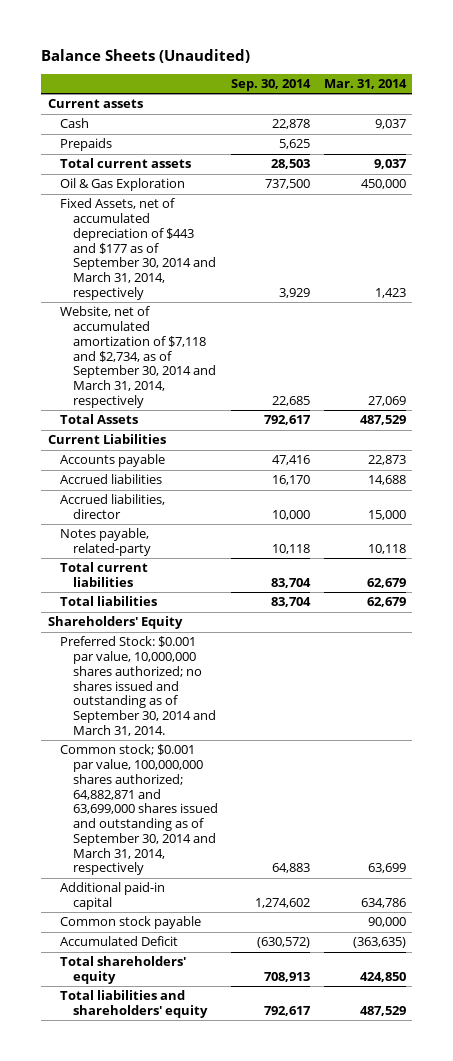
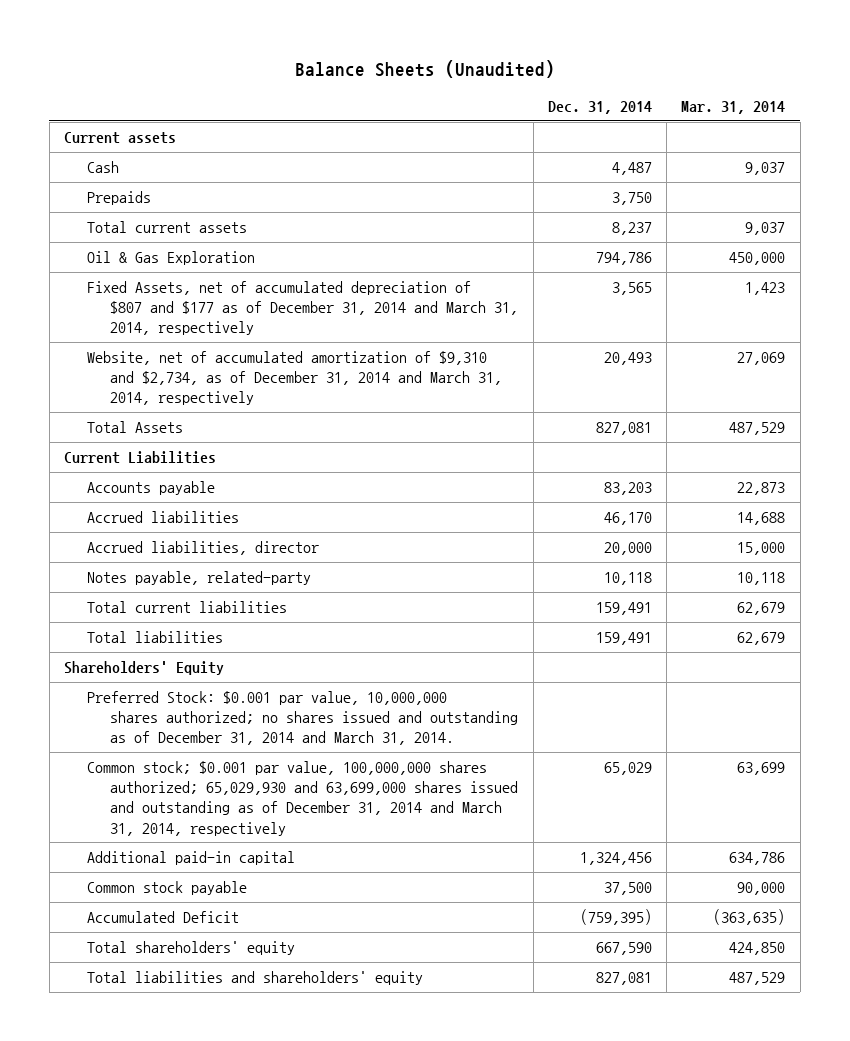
- | Sep. 30, 2014 | Mar. 31, 2014
+ | Dec. 31, 2014 | Mar. 31, 2014
- Fixed Assets, net of accumulated depreciation of $443 and $177 as of September 30, 2014 and March 31, 2014, respectively | 3,929 | 1,423
- Website, net of accumulated amortization of $7,118 and $2,734, as of September 30, 2014 and March 31, 2014, respectively | 22,685 | 27,069
+ Fixed Assets, net of accumulated depreciation of $807 and $177 as of December 31, 2014 and March 31, 2014, respectively | 3,565 | 1,423
+ Website, net of accumulated amortization of $9,310 and $2,734, as of December 31, 2014 and March 31, 2014, respectively | 20,493 | 27,069
- Preferred Stock: $0.001 par value, 10,000,000 shares authorized; no shares issued and outstanding as of September 30, 2014 and March 31, 2014.
- Common stock; $0.001 par value, 100,000,000 shares authorized; 64,882,871 and 63,699,000 shares issued and outstanding as of September 30, 2014 and March 31, 2014, respectively | 64,883 | 63,699
+ Preferred Stock: $0.001 par value, 10,000,000 shares authorized; no shares issued and outstanding as of December 31, 2014 and March 31, 2014.
+ Common stock; $0.001 par value, 100,000,000 shares authorized; 65,029,930 and 63,699,000 shares issued and outstanding as of December 31, 2014 and March 31, 2014, respectively | 65,029 | 63,699

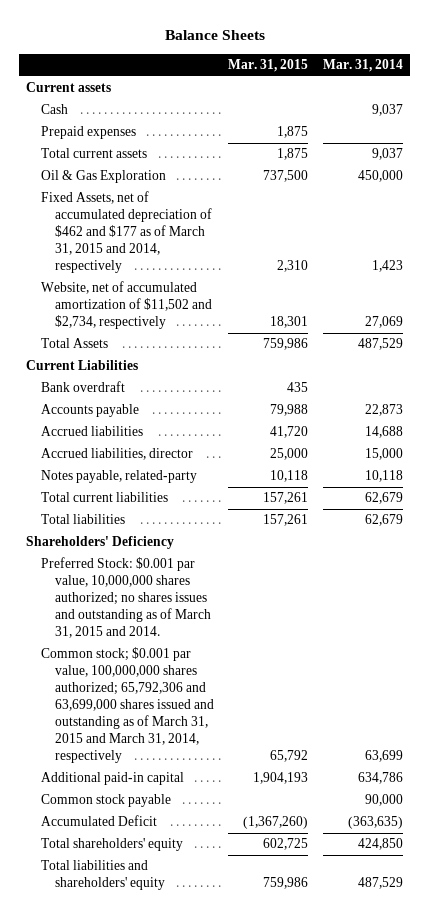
- Balance Sheets (Unaudited)
+ Balance Sheets
- | Dec. 31, 2014 | Mar. 31, 2014
+ | Mar. 31, 2015 | Mar. 31, 2014
- Prepaids | 3,750 |
+ Prepaid expenses | 1,875 |
- Fixed Assets, net of accumulated depreciation of $807 and $177 as of December 31, 2014 and March 31, 2014, respectively | 3,565 | 1,423
- Website, net of accumulated amortization of $9,310 and $2,734, as of December 31, 2014 and March 31, 2014, respectively | 20,493 | 27,069
+ Fixed Assets, net of accumulated depreciation of $462 and $177 as of March 31, 2015 and 2014, respectively | 2,310 | 1,423
+ Website, net of accumulated amortization of $11,502 and $2,734, respectively | 18,301 | 27,069
+ Bank overdraft | 435 |
- Shareholders' Equity
- Preferred Stock: $0.001 par value, 10,000,000 shares authorized; no shares issued and outstanding as of December 31, 2014 and March 31, 2014.
- Common stock; $0.001 par value, 100,000,000 shares authorized; 65,029,930 and 63,699,000 shares issued and outstanding as of December 31, 2014 and March 31, 2014, respectively | 65,029 | 63,699
+ Shareholders' Deficiency
+ Preferred Stock: $0.001 par value, 10,000,000 shares authorized; no shares issues and outstanding as of March 31, 2015 and 2014.
+ Common stock; $0.001 par value, 100,000,000 shares authorized; 65,792,306 and 63,699,000 shares issued and outstanding as of March 31, 2015 and March 31, 2014, respectively | 65,792 | 63,699

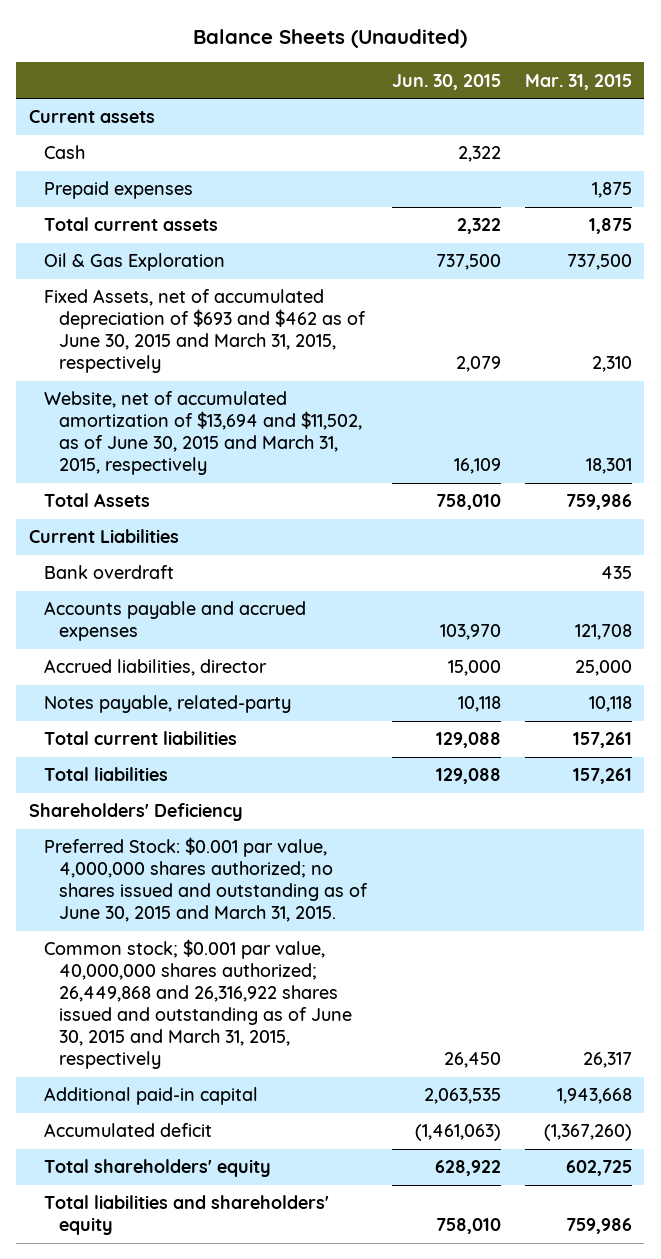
- Balance Sheets
+ Balance Sheets (Unaudited)
- | Mar. 31, 2015 | Mar. 31, 2014
+ | Jun. 30, 2015 | Mar. 31, 2015
- Fixed Assets, net of accumulated depreciation of $462 and $177 as of March 31, 2015 and 2014, respectively | 2,310 | 1,423
- Website, net of accumulated amortization of $11,502 and $2,734, respectively | 18,301 | 27,069
+ Fixed Assets, net of accumulated depreciation of $693 and $462 as of June 30, 2015 and March 31, 2015, respectively | 2,079 | 2,310
+ Website, net of accumulated amortization of $13,694 and $11,502, as of June 30, 2015 and March 31, 2015, respectively | 16,109 | 18,301
- Accounts payable | 79,988 | 22,873
- Accrued liabilities | 41,720 | 14,688
+ Accounts payable and accrued expenses | 103,970 | 121,708
- Preferred Stock: $0.001 par value, 10,000,000 shares authorized; no shares issues and outstanding as of March 31, 2015 and 2014.
- Common stock; $0.001 par value, 100,000,000 shares authorized; 65,792,306 and 63,699,000 shares issued and outstanding as of March 31, 2015 and March 31, 2014, respectively | 65,792 | 63,699
- Additional paid-in capital | 1,904,193 | 634,786
- Common stock payable | | 90,000
- Accumulated Deficit | (1,367,260) | (363,635)
+ Preferred Stock: $0.001 par value, 4,000,000 shares authorized; no shares issued and outstanding as of June 30, 2015 and March 31, 2015.
+ Common stock; $0.001 par value, 40,000,000 shares authorized; 26,449,868 and 26,316,922 shares issued and outstanding as of June 30, 2015 and March 31, 2015, respectively | 26,450 | 26,317
+ Additional paid-in capital | 2,063,535 | 1,943,668
+ Accumulated deficit | (1,461,063) | (1,367,260)

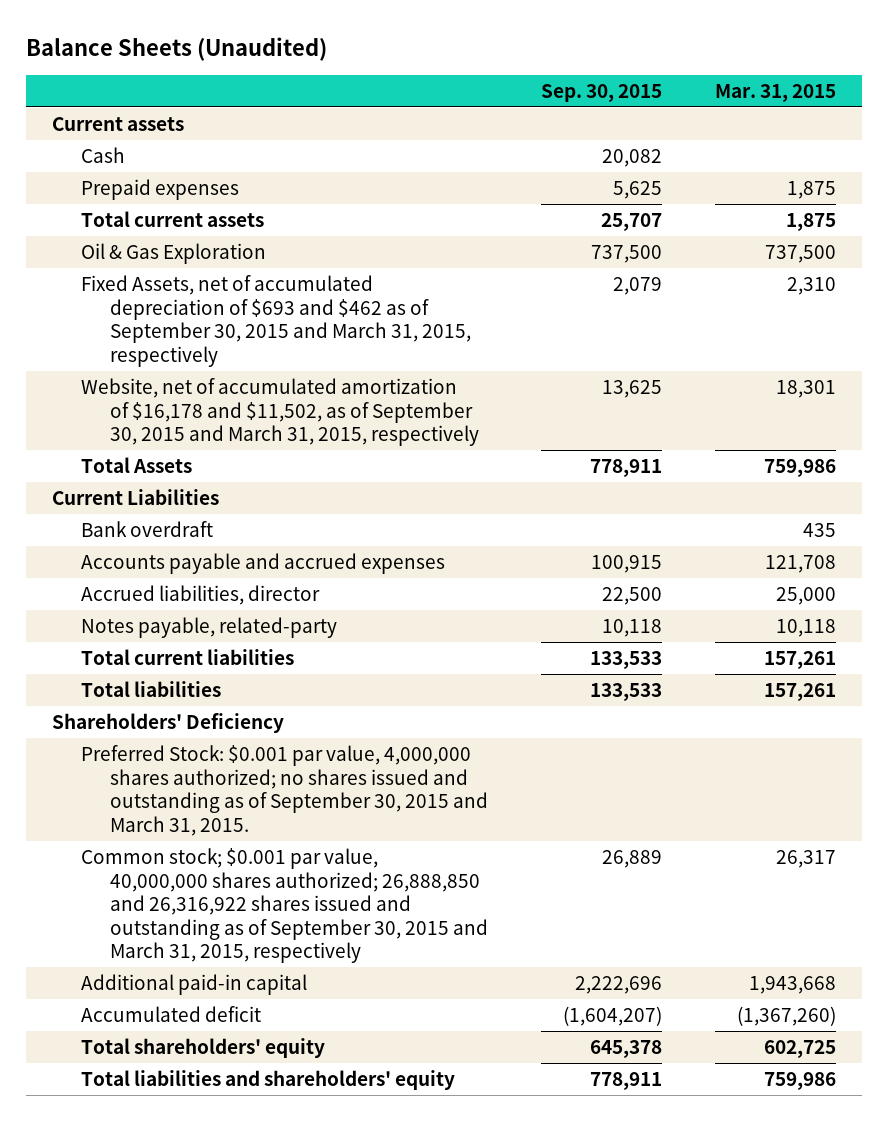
- | Jun. 30, 2015 | Mar. 31, 2015
+ | Sep. 30, 2015 | Mar. 31, 2015
- Fixed Assets, net of accumulated depreciation of $693 and $462 as of June 30, 2015 and March 31, 2015, respectively | 2,079 | 2,310
- Website, net of accumulated amortization of $13,694 and $11,502, as of June 30, 2015 and March 31, 2015, respectively | 16,109 | 18,301
+ Fixed Assets, net of accumulated depreciation of $693 and $462 as of September 30, 2015 and March 31, 2015, respectively | 2,079 | 2,310
+ Website, net of accumulated amortization of $16,178 and $11,502, as of September 30, 2015 and March 31, 2015, respectively | 13,625 | 18,301
- Preferred Stock: $0.001 par value, 4,000,000 shares authorized; no shares issued and outstanding as of June 30, 2015 and March 31, 2015.
- Common stock; $0.001 par value, 40,000,000 shares authorized; 26,449,868 and 26,316,922 shares issued and outstanding as of June 30, 2015 and March 31, 2015, respectively | 26,450 | 26,317
+ Preferred Stock: $0.001 par value, 4,000,000 shares authorized; no shares issued and outstanding as of September 30, 2015 and March 31, 2015.
+ Common stock; $0.001 par value, 40,000,000 shares authorized; 26,888,850 and 26,316,922 shares issued and outstanding as of September 30, 2015 and March 31, 2015, respectively | 26,889 | 26,317

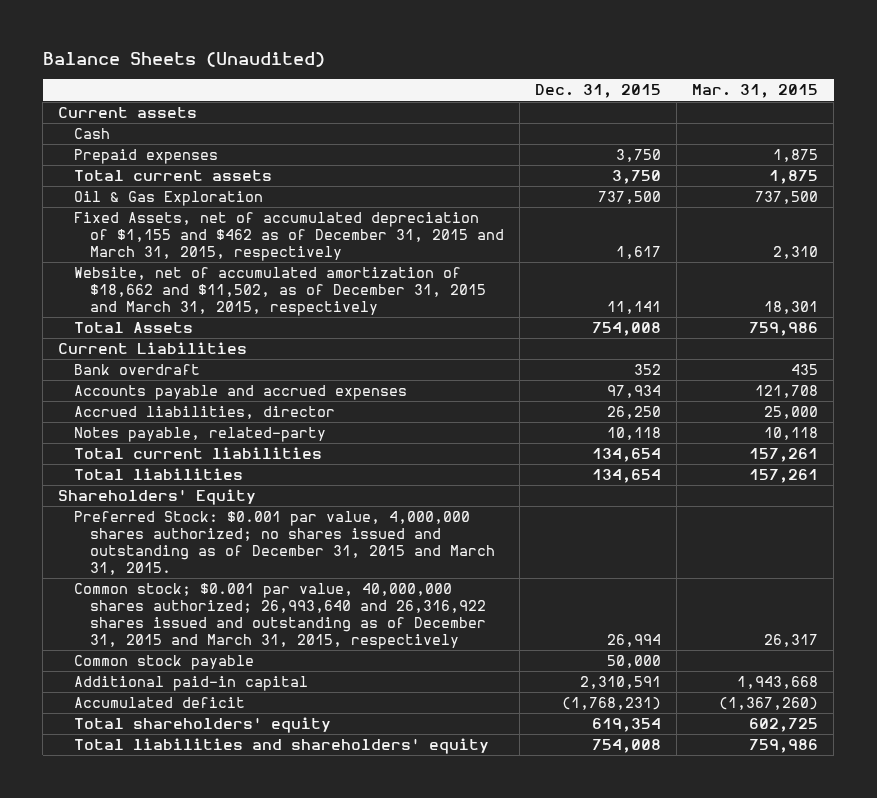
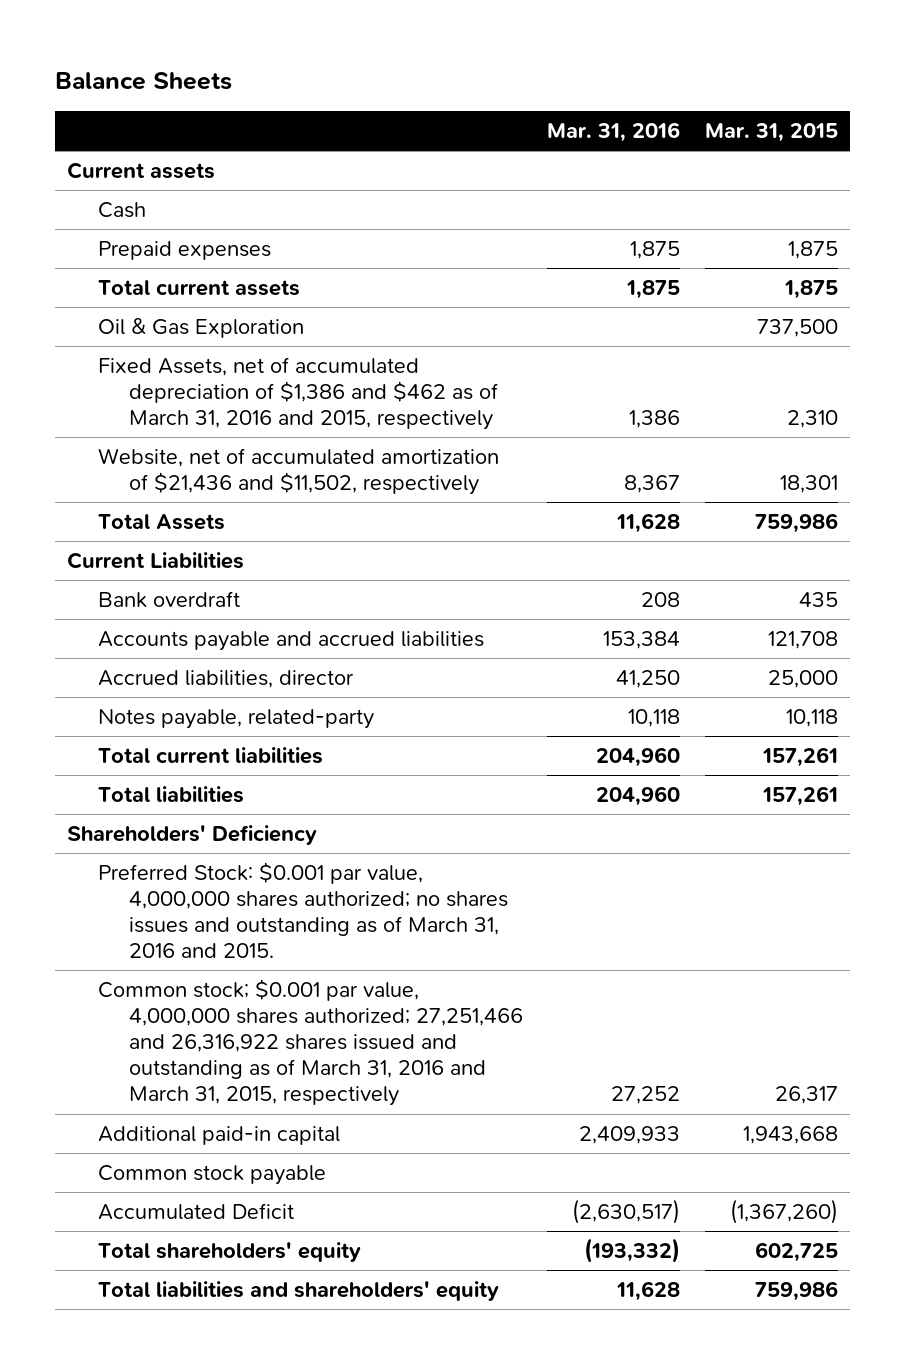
- Balance Sheets (Unaudited)
+ Balance Sheets
- | Dec. 31, 2015 | Mar. 31, 2015
+ | Mar. 31, 2016 | Mar. 31, 2015
- Fixed Assets, net of accumulated depreciation of $1,155 and $462 as of December 31, 2015 and March 31, 2015, respectively | 1,617 | 2,310
- Website, net of accumulated amortization of $18,662 and $11,502, as of December 31, 2015 and March 31, 2015, respectively | 11,141 | 18,301
+ Fixed Assets, net of accumulated depreciation of $1,386 and $462 as of March 31, 2016 and 2015, respectively | 1,386 | 2,310
+ Website, net of accumulated amortization of $21,436 and $11,502, respectively | 8,367 | 18,301
- Accounts payable and accrued expenses | 97,934 | 121,708
+ Accounts payable and accrued liabilities | 153,384 | 121,708
- Shareholders' Equity
- Preferred Stock: $0.001 par value, 4,000,000 shares authorized; no shares issued and outstanding as of December 31, 2015 and March 31, 2015.
- Common stock; $0.001 par value, 40,000,000 shares authorized; 26,993,640 and 26,316,922 shares issued and outstanding as of December 31, 2015 and March 31, 2015, respectively | 26,994 | 26,317
+ Shareholders' Deficiency
+ Preferred Stock: $0.001 par value, 4,000,000 shares authorized; no shares issues and outstanding as of March 31, 2016 and 2015.
+ Common stock; $0.001 par value, 4,000,000 shares authorized; 27,251,466 and 26,316,922 shares issued and outstanding as of March 31, 2016 and March 31, 2015, respectively | 27,252 | 26,317
- Accumulated deficit | (1,768,231) | (1,367,260)
moved down: Common stock payable
+ Accumulated Deficit | (2,630,517) | (1,367,260)

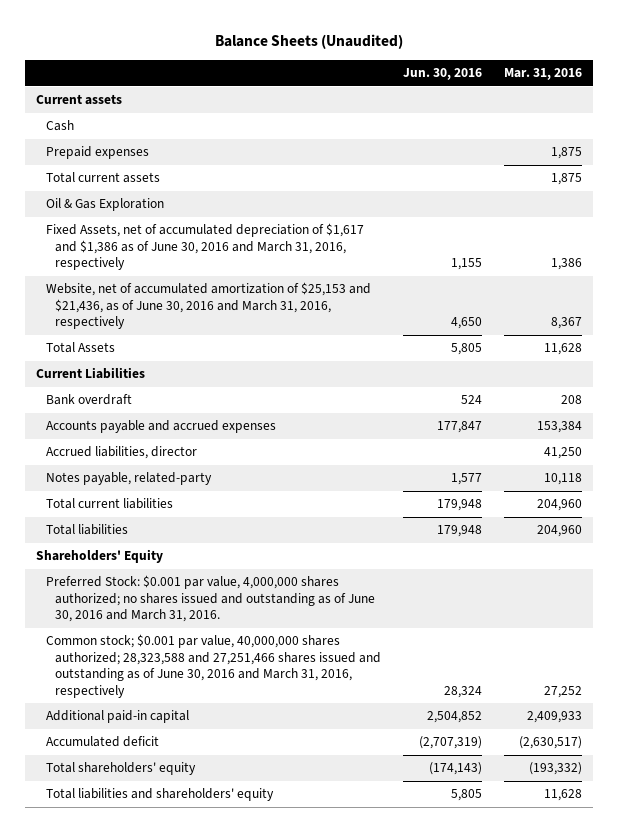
- Balance Sheets
+ Balance Sheets (Unaudited)
- | Mar. 31, 2016 | Mar. 31, 2015
+ | Jun. 30, 2016 | Mar. 31, 2016
- Fixed Assets, net of accumulated depreciation of $1,386 and $462 as of March 31, 2016 and 2015, respectively | 1,386 | 2,310
- Website, net of accumulated amortization of $21,436 and $11,502, respectively | 8,367 | 18,301
+ Fixed Assets, net of accumulated depreciation of $1,617 and $1,386 as of June 30, 2016 and March 31, 2016, respectively | 1,155 | 1,386
+ Website, net of accumulated amortization of $25,153 and $21,436, as of June 30, 2016 and March 31, 2016, respectively | 4,650 | 8,367
- Accounts payable and accrued liabilities | 153,384 | 121,708
+ Accounts payable and accrued expenses | 177,847 | 153,384
- Shareholders' Deficiency
- Preferred Stock: $0.001 par value, 4,000,000 shares authorized; no shares issues and outstanding as of March 31, 2016 and 2015.
- Common stock; $0.001 par value, 4,000,000 shares authorized; 27,251,466 and 26,316,922 shares issued and outstanding as of March 31, 2016 and March 31, 2015, respectively | 27,252 | 26,317
+ Shareholders' Equity
+ Preferred Stock: $0.001 par value, 4,000,000 shares authorized; no shares issued and outstanding as of June 30, 2016 and March 31, 2016.
+ Common stock; $0.001 par value, 40,000,000 shares authorized; 28,323,588 and 27,251,466 shares issued and outstanding as of June 30, 2016 and March 31, 2016, respectively | 28,324 | 27,252
- Common stock payable
- Accumulated Deficit | (2,630,517) | (1,367,260)
+ Accumulated deficit | (2,707,319) | (2,630,517)

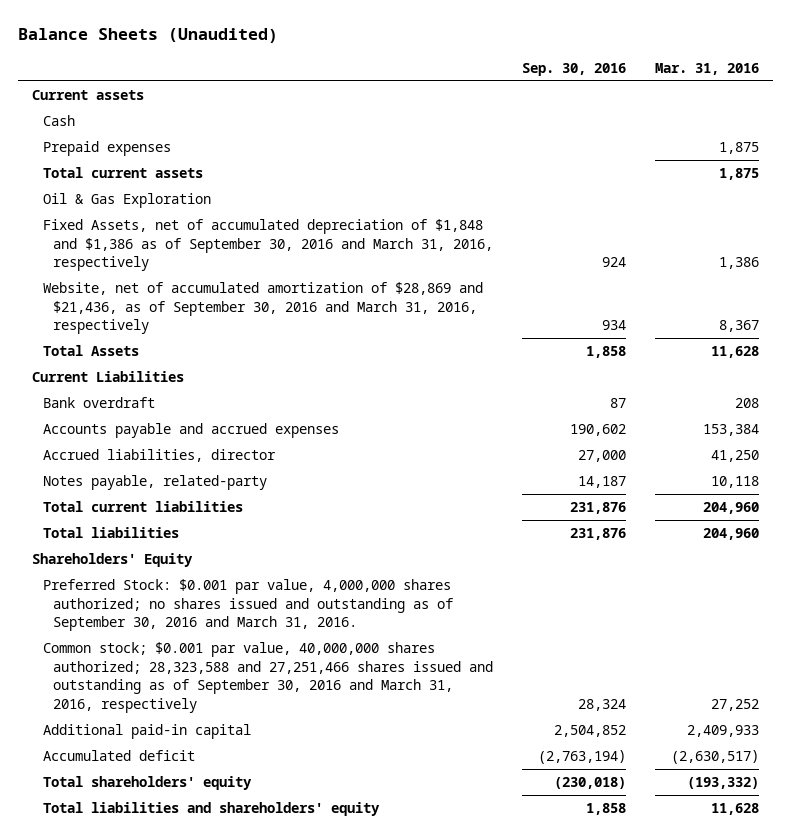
- | Jun. 30, 2016 | Mar. 31, 2016
+ | Sep. 30, 2016 | Mar. 31, 2016
- Fixed Assets, net of accumulated depreciation of $1,617 and $1,386 as of June 30, 2016 and March 31, 2016, respectively | 1,155 | 1,386
- Website, net of accumulated amortization of $25,153 and $21,436, as of June 30, 2016 and March 31, 2016, respectively | 4,650 | 8,367
+ Fixed Assets, net of accumulated depreciation of $1,848 and $1,386 as of September 30, 2016 and March 31, 2016, respectively | 924 | 1,386
+ Website, net of accumulated amortization of $28,869 and $21,436, as of September 30, 2016 and March 31, 2016, respectively | 934 | 8,367
- Preferred Stock: $0.001 par value, 4,000,000 shares authorized; no shares issued and outstanding as of June 30, 2016 and March 31, 2016.
- Common stock; $0.001 par value, 40,000,000 shares authorized; 28,323,588 and 27,251,466 shares issued and outstanding as of June 30, 2016 and March 31, 2016, respectively | 28,324 | 27,252
+ Preferred Stock: $0.001 par value, 4,000,000 shares authorized; no shares issued and outstanding as of September 30, 2016 and March 31, 2016.
+ Common stock; $0.001 par value, 40,000,000 shares authorized; 28,323,588 and 27,251,466 shares issued and outstanding as of September 30, 2016 and March 31, 2016, respectively | 28,324 | 27,252

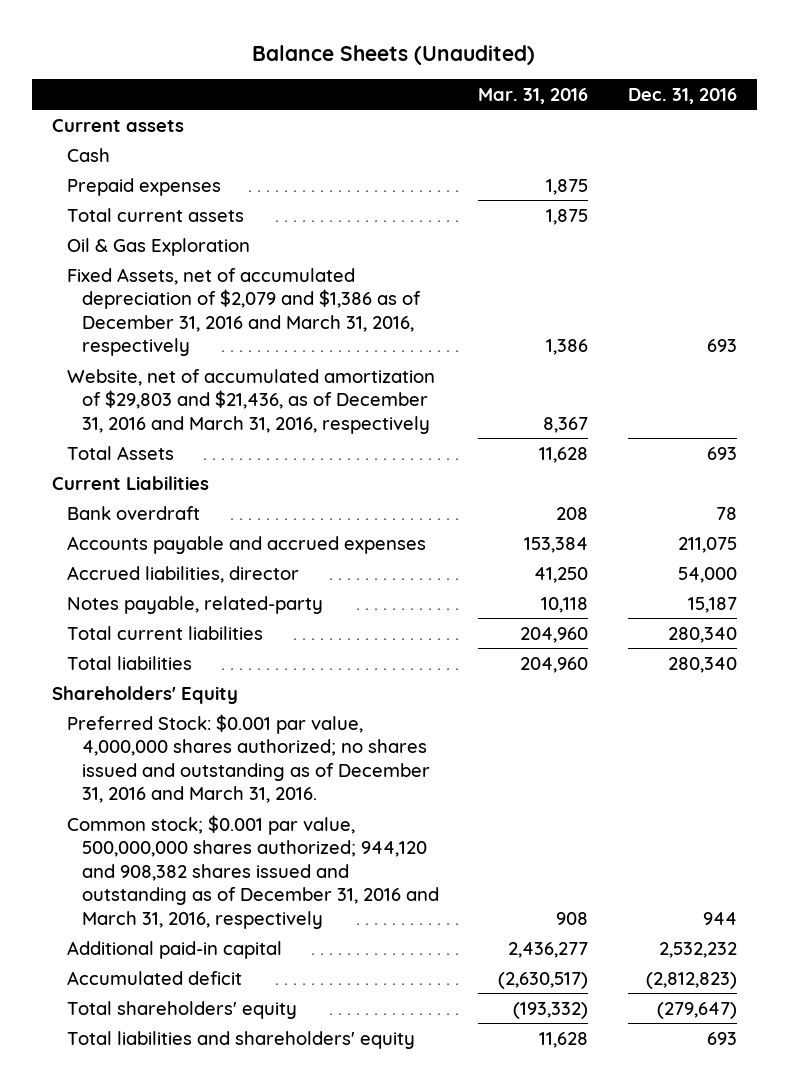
- | Sep. 30, 2016 | Mar. 31, 2016
+ | Mar. 31, 2016 | Dec. 31, 2016
- Fixed Assets, net of accumulated depreciation of $1,848 and $1,386 as of September 30, 2016 and March 31, 2016, respectively | 924 | 1,386
- Website, net of accumulated amortization of $28,869 and $21,436, as of September 30, 2016 and March 31, 2016, respectively | 934 | 8,367
+ Fixed Assets, net of accumulated depreciation of $2,079 and $1,386 as of December 31, 2016 and March 31, 2016, respectively | 1,386 | 693
+ Website, net of accumulated amortization of $29,803 and $21,436, as of December 31, 2016 and March 31, 2016, respectively | 8,367 |
- Preferred Stock: $0.001 par value, 4,000,000 shares authorized; no shares issued and outstanding as of September 30, 2016 and March 31, 2016.
- Common stock; $0.001 par value, 40,000,000 shares authorized; 28,323,588 and 27,251,466 shares issued and outstanding as of September 30, 2016 and March 31, 2016, respectively | 28,324 | 27,252
- Additional paid-in capital | 2,504,852 | 2,409,933
+ Preferred Stock: $0.001 par value, 4,000,000 shares authorized; no shares issued and outstanding as of December 31, 2016 and March 31, 2016.
+ Common stock; $0.001 par value, 500,000,000 shares authorized; 944,120 and 908,382 shares issued and outstanding as of December 31, 2016 and March 31, 2016, respectively | 908 | 944
+ Additional paid-in capital | 2,436,277 | 2,532,232

